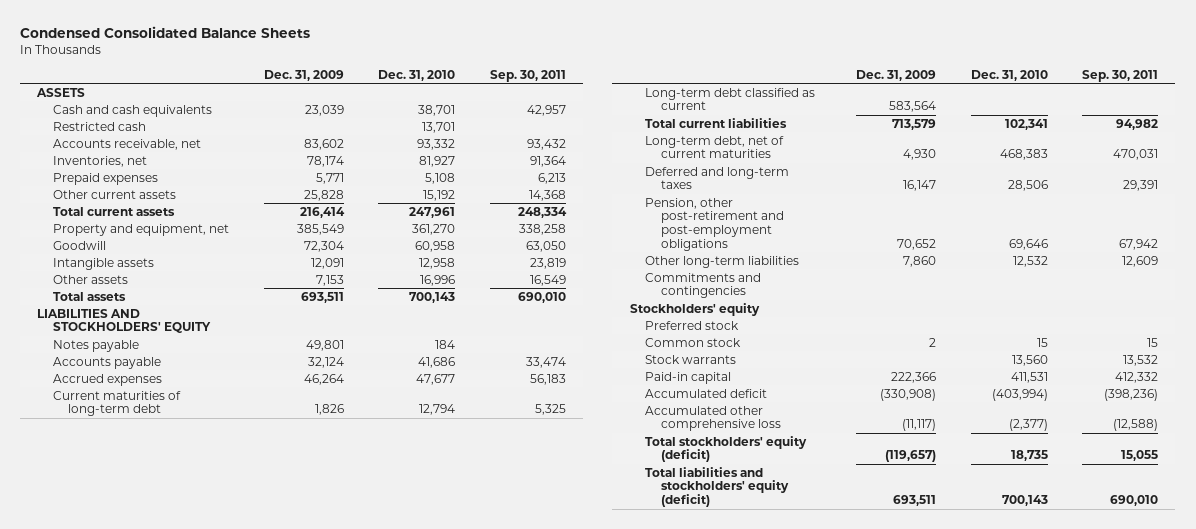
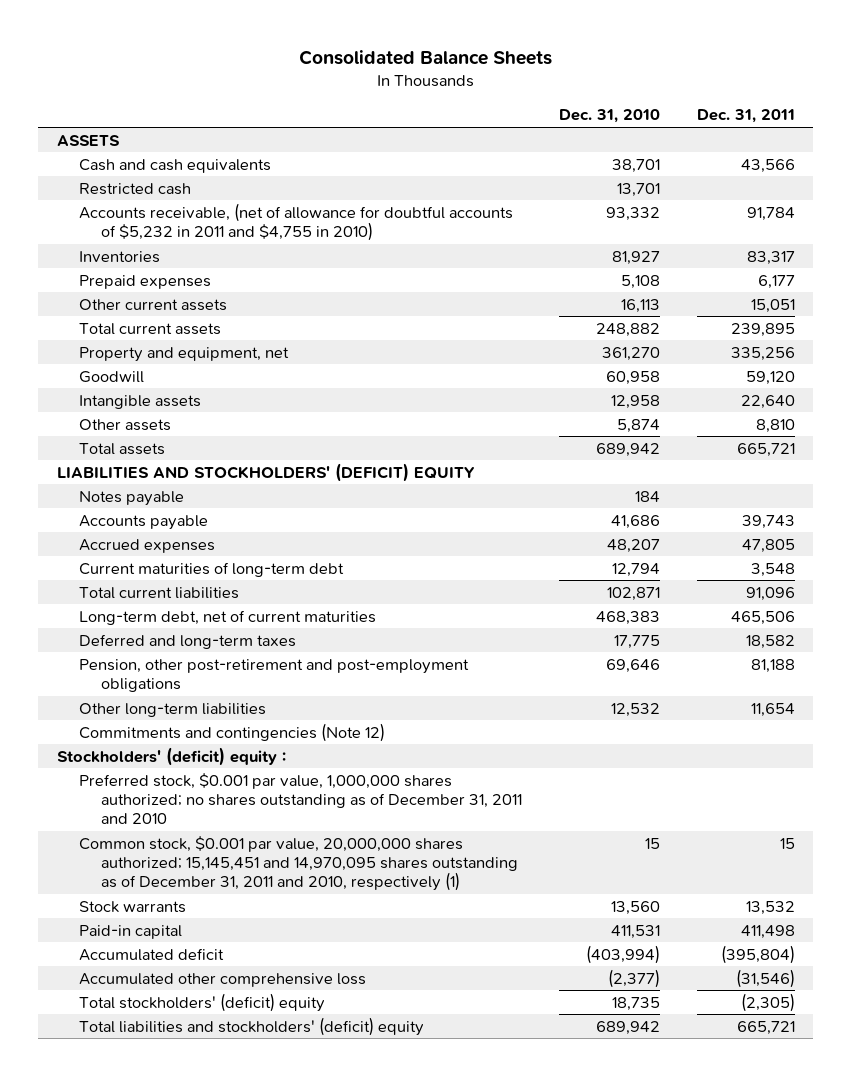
- Condensed Consolidated Balance Sheets
+ Consolidated Balance Sheets
- | Dec. 31, 2009 | Dec. 31, 2010 | Sep. 30, 2011
+ | Dec. 31, 2010 | Dec. 31, 2011
- Accounts receivable, net | 83,602 | 93,332 | 93,432
- Inventories, net | 78,174 | 81,927 | 91,364
+ Accounts receivable, (net of allowance for doubtful accounts of $5,232 in 2011 and $4,755 in 2010) | 93,332 | 91,784
+ Inventories | 81,927 | 83,317
- Other current assets | 25,828 | 15,192 | 14,368
- Total current assets | 216,414 | 247,961 | 248,334
+ Other current assets | 16,113 | 15,051
+ Total current assets | 248,882 | 239,895
- Other assets | 7,153 | 16,996 | 16,549
- Total assets | 693,511 | 700,143 | 690,010
- LIABILITIES AND STOCKHOLDERS' EQUITY
+ Other assets | 5,874 | 8,810
+ Total assets | 689,942 | 665,721
+ LIABILITIES AND STOCKHOLDERS' (DEFICIT) EQUITY
- Accrued expenses | 46,264 | 47,677 | 56,183
+ Accrued expenses | 48,207 | 47,805
- Long-term debt classified as current | 583,564 | |
- Total current liabilities | 713,579 | 102,341 | 94,982
+ Total current liabilities | 102,871 | 91,096
- Deferred and long-term taxes | 16,147 | 28,506 | 29,391
+ Deferred and long-term taxes | 17,775 | 18,582
- Commitments and contingencies
- Stockholders' equity
- Preferred stock
- Common stock | 2 | 15 | 15
+ Commitments and contingencies (Note 12)
+ Stockholders' (deficit) equity :
+ Preferred stock, $0.001 par value, 1,000,000 shares authorized; no shares outstanding as of December 31, 2011 and 2010
+ Common stock, $0.001 par value, 20,000,000 shares authorized; 15,145,451 and 14,970,095 shares outstanding as of December 31, 2011 and 2010, respectively (1) | 15 | 15
- Total stockholders' equity (deficit) | (119,657) | 18,735 | 15,055
- Total liabilities and stockholders' equity (deficit) | 693,511 | 700,143 | 690,010
+ Total stockholders' (deficit) equity | 18,735 | (2,305)
+ Total liabilities and stockholders' (deficit) equity | 689,942 | 665,721

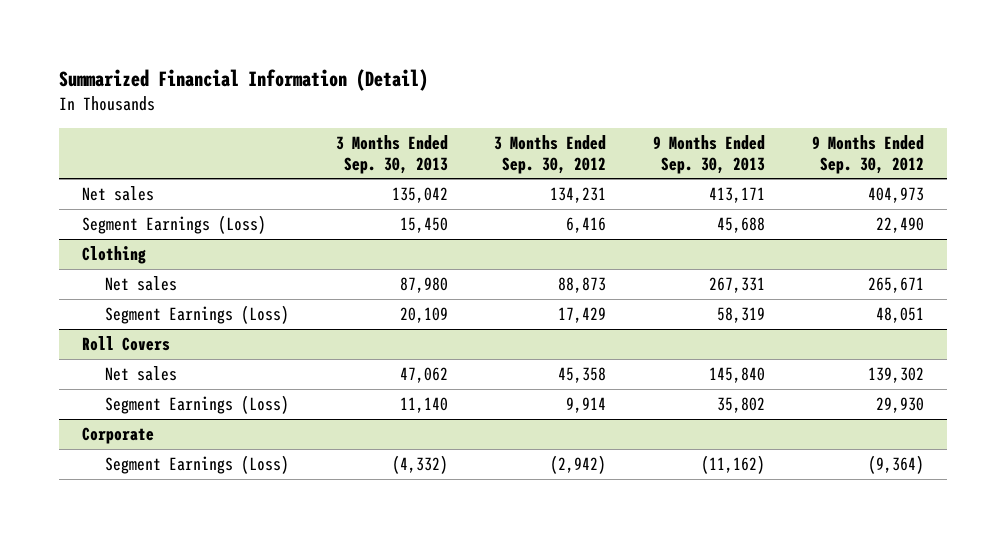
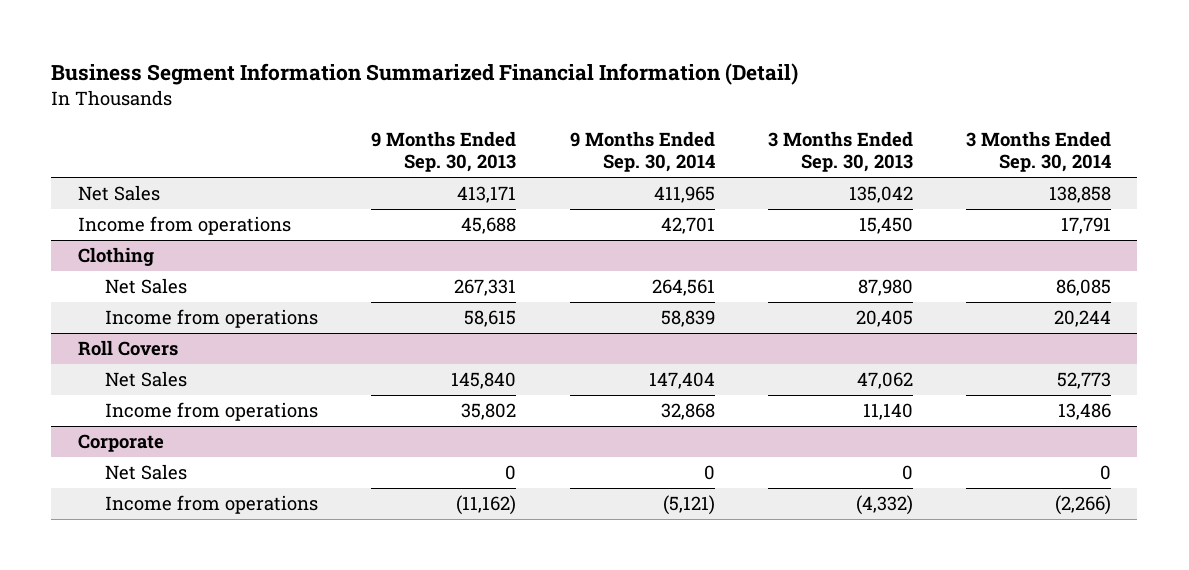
- Summarized Financial Information (Detail)
+ Business Segment Information Summarized Financial Information (Detail)
- | 3 Months Ended Sep. 30, 2013 | 3 Months Ended Sep. 30, 2012 | 9 Months Ended Sep. 30, 2013 | 9 Months Ended Sep. 30, 2012
+ | 9 Months Ended Sep. 30, 2013 | 9 Months Ended Sep. 30, 2014 | 3 Months Ended Sep. 30, 2013 | 3 Months Ended Sep. 30, 2014
- Net sales | 135,042 | 134,231 | 413,171 | 404,973
- Segment Earnings (Loss) | 15,450 | 6,416 | 45,688 | 22,490
+ Net Sales | 413,171 | 411,965 | 135,042 | 138,858
+ Income from operations | 45,688 | 42,701 | 15,450 | 17,791
@ Clothing
- Net sales | 87,980 | 88,873 | 267,331 | 265,671
- Segment Earnings (Loss) | 20,109 | 17,429 | 58,319 | 48,051
+ Net Sales | 267,331 | 264,561 | 87,980 | 86,085
+ Income from operations | 58,615 | 58,839 | 20,405 | 20,244
@ Roll Covers
- Net sales | 47,062 | 45,358 | 145,840 | 139,302
- Segment Earnings (Loss) | 11,140 | 9,914 | 35,802 | 29,930
+ Net Sales | 145,840 | 147,404 | 47,062 | 52,773
+ Income from operations | 35,802 | 32,868 | 11,140 | 13,486
@ Corporate
- Segment Earnings (Loss) | (4,332) | (2,942) | (11,162) | (9,364)
+ Net Sales | 0 | 0 | 0 | 0
+ Income from operations | (11,162) | (5,121) | (4,332) | (2,266)

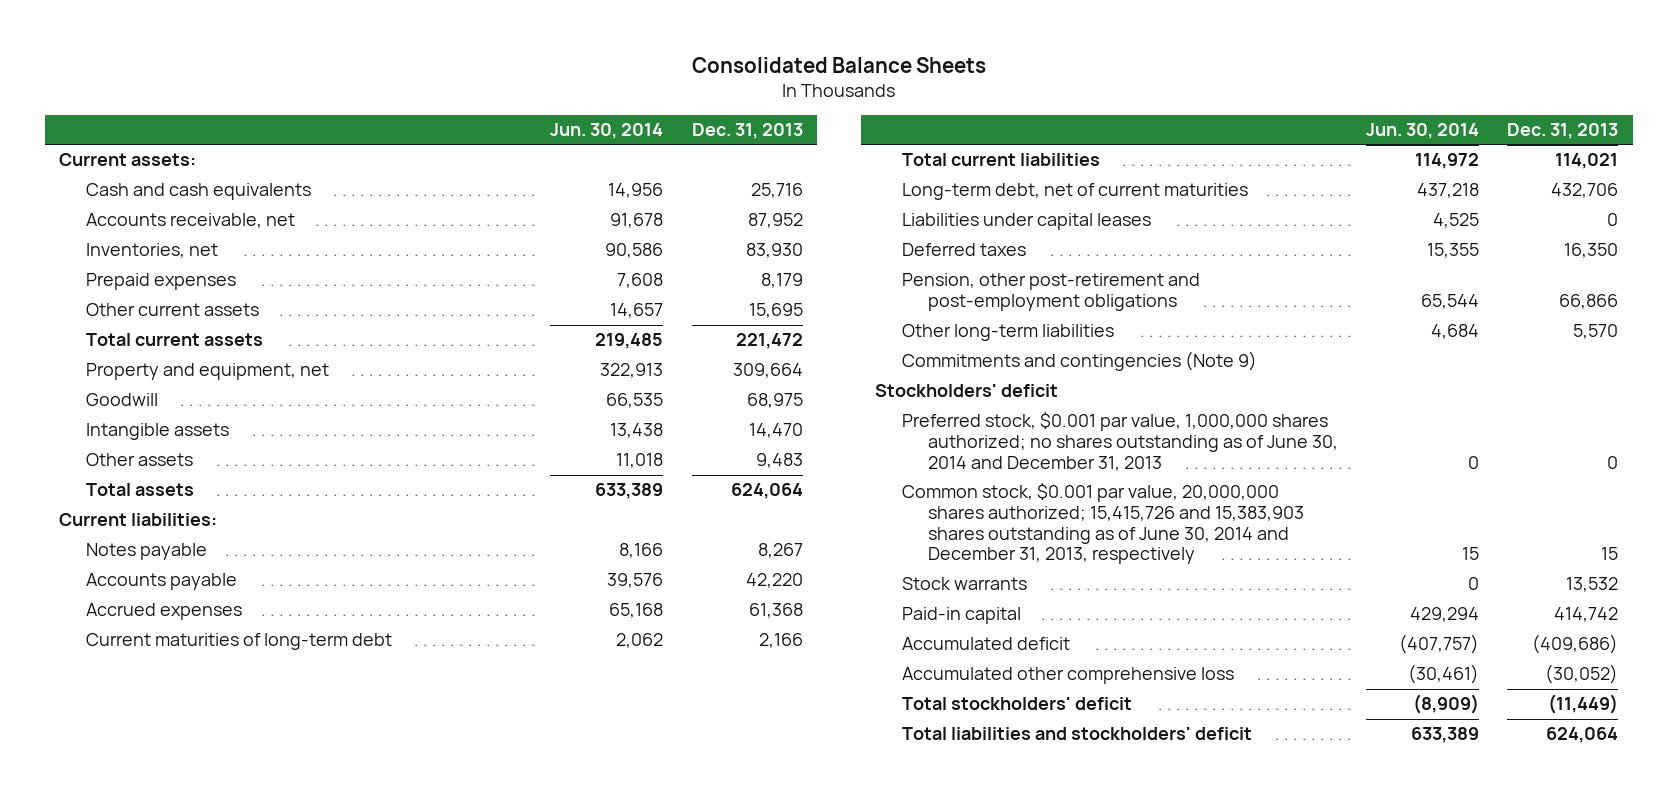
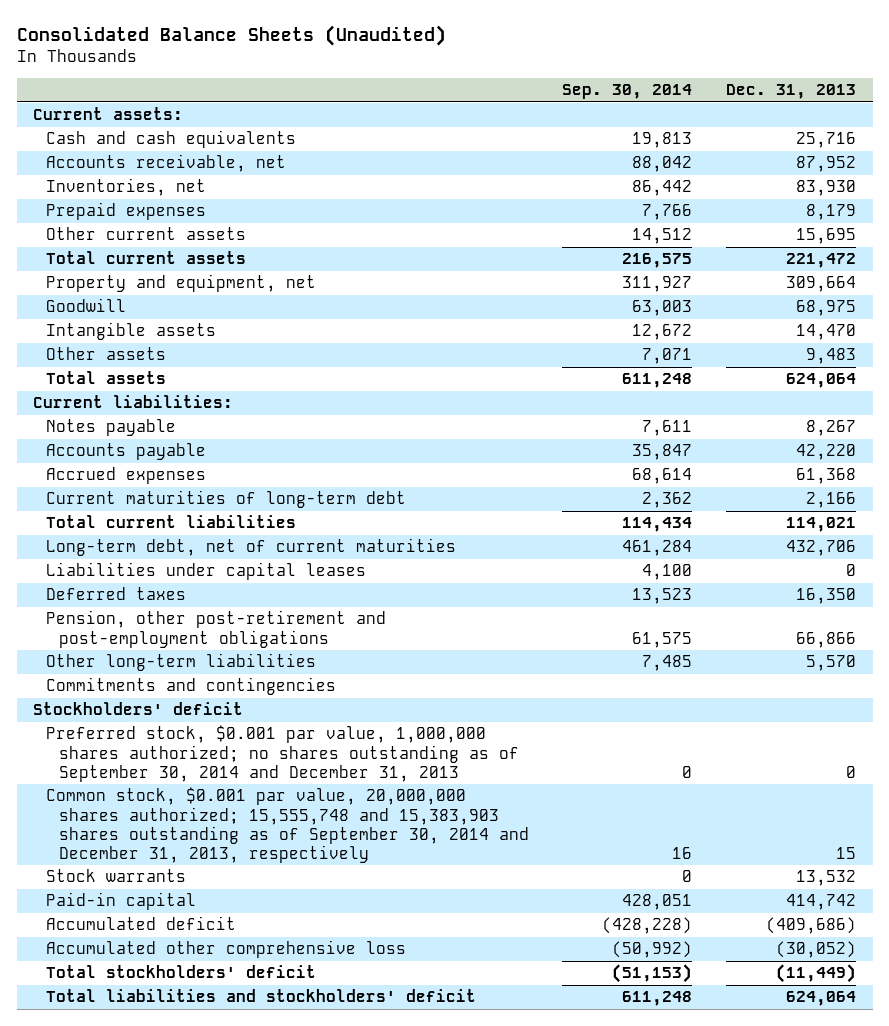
- Consolidated Balance Sheets
+ Consolidated Balance Sheets (Unaudited)
- | Jun. 30, 2014 | Dec. 31, 2013
+ | Sep. 30, 2014 | Dec. 31, 2013
- Commitments and contingencies (Note 9)
+ Commitments and contingencies
- Preferred stock, $0.001 par value, 1,000,000 shares authorized; no shares outstanding as of June 30, 2014 and December 31, 2013 | 0 | 0
- Common stock, $0.001 par value, 20,000,000 shares authorized; 15,415,726 and 15,383,903 shares outstanding as of June 30, 2014 and December 31, 2013, respectively | 15 | 15
+ Preferred stock, $0.001 par value, 1,000,000 shares authorized; no shares outstanding as of September 30, 2014 and December 31, 2013 | 0 | 0
+ Common stock, $0.001 par value, 20,000,000 shares authorized; 15,555,748 and 15,383,903 shares outstanding as of September 30, 2014 and December 31, 2013, respectively | 16 | 15

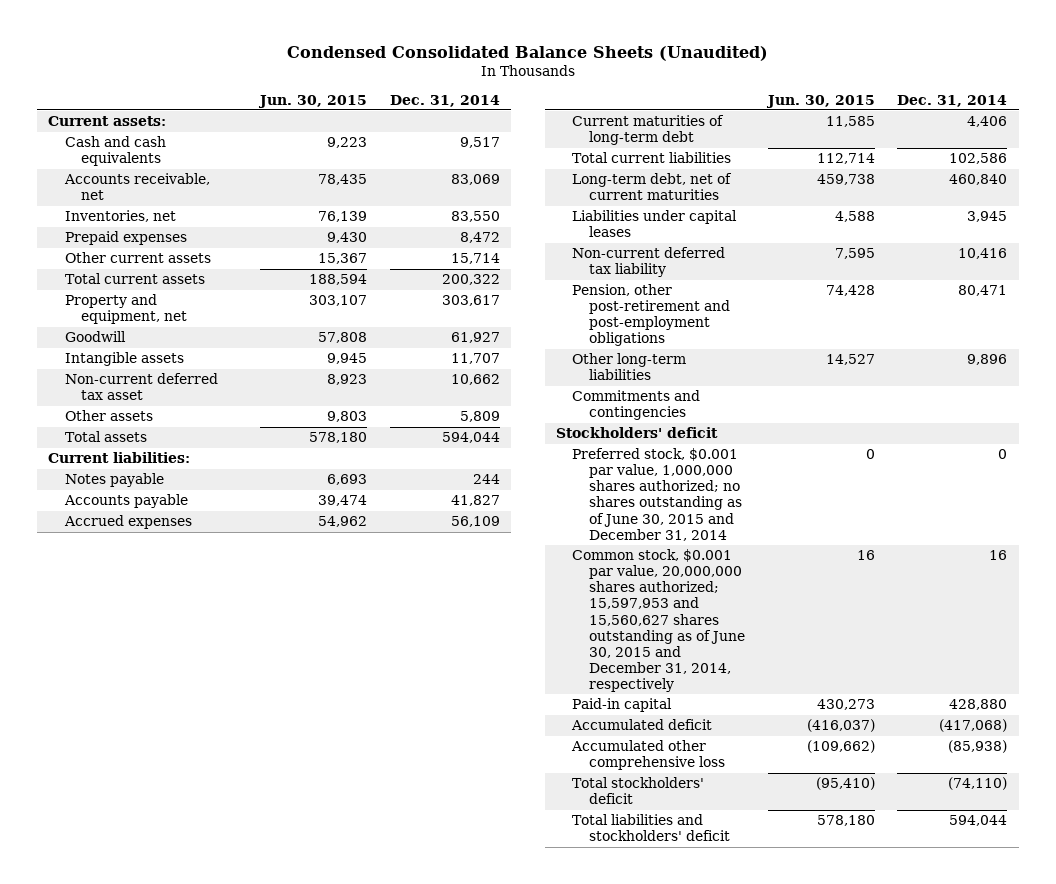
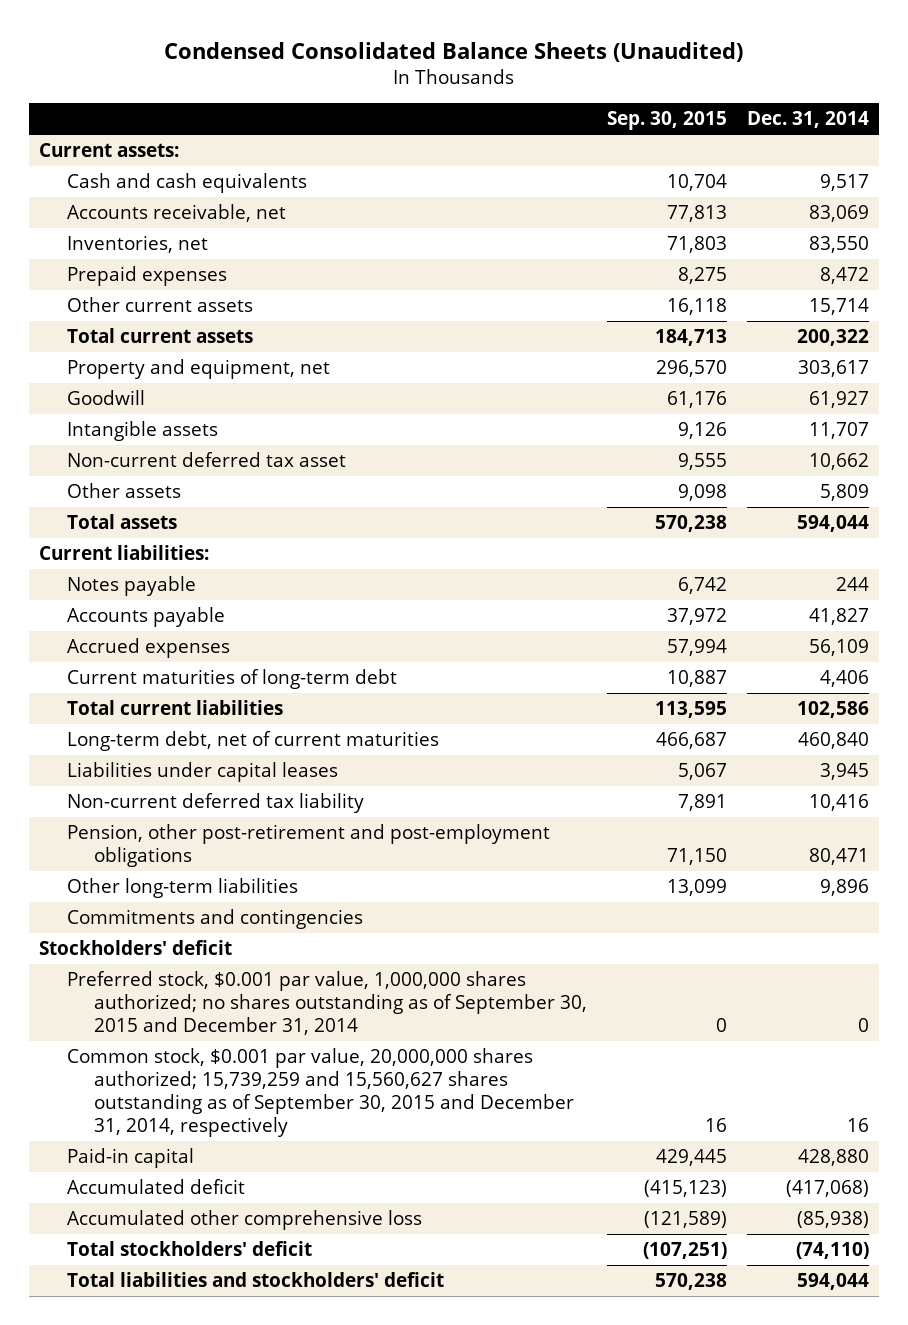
- | Jun. 30, 2015 | Dec. 31, 2014
+ | Sep. 30, 2015 | Dec. 31, 2014
- Preferred stock, $0.001 par value, 1,000,000 shares authorized; no shares outstanding as of June 30, 2015 and December 31, 2014 | 0 | 0
- Common stock, $0.001 par value, 20,000,000 shares authorized; 15,597,953 and 15,560,627 shares outstanding as of June 30, 2015 and December 31, 2014, respectively | 16 | 16
+ Preferred stock, $0.001 par value, 1,000,000 shares authorized; no shares outstanding as of September 30, 2015 and December 31, 2014 | 0 | 0
+ Common stock, $0.001 par value, 20,000,000 shares authorized; 15,739,259 and 15,560,627 shares outstanding as of September 30, 2015 and December 31, 2014, respectively | 16 | 16

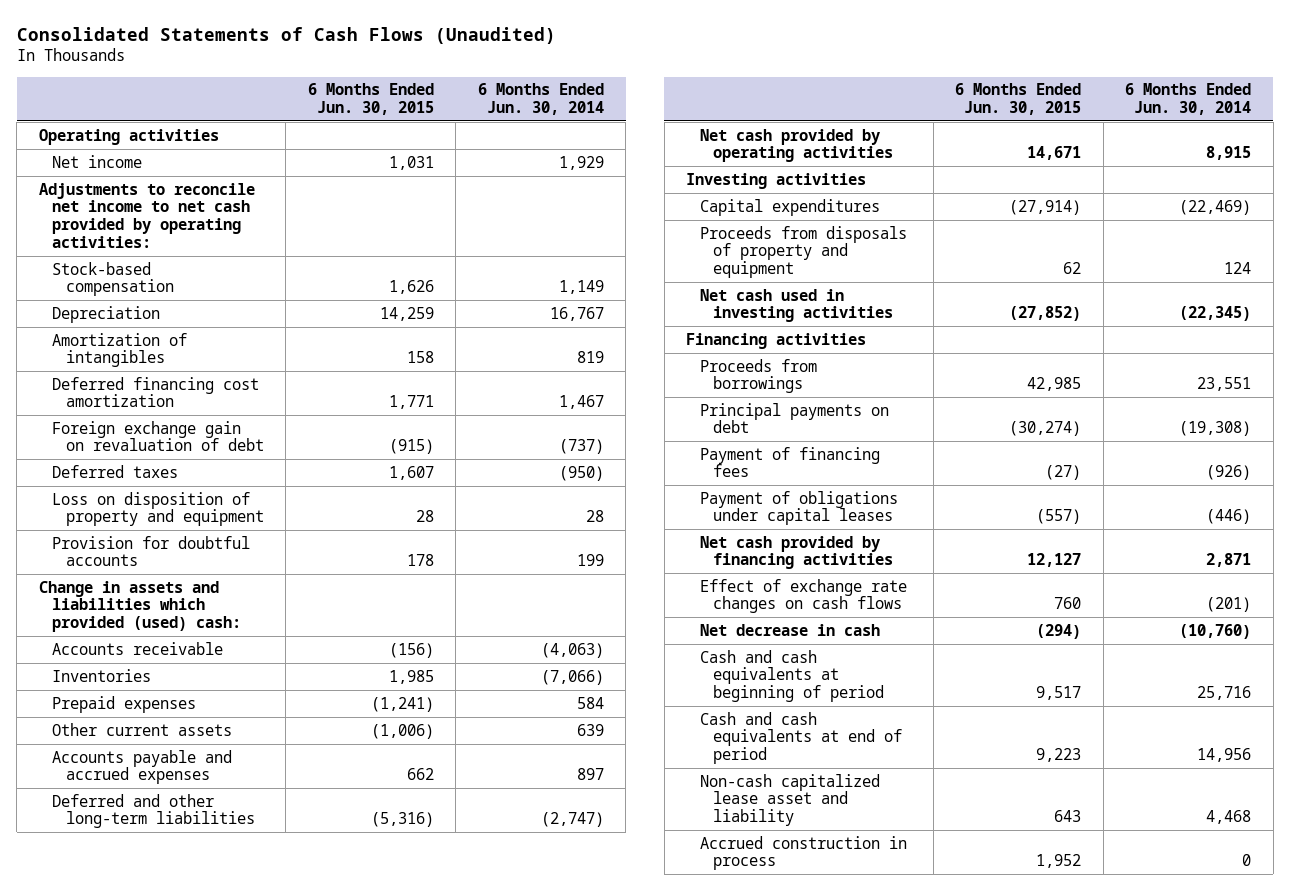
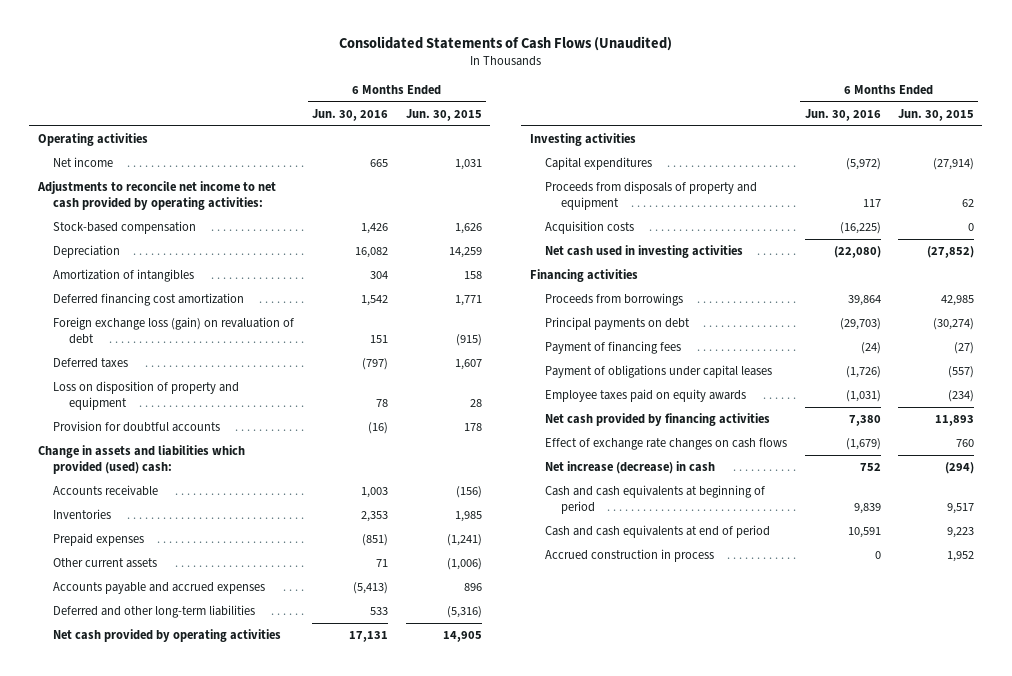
- | 6 Months Ended Jun. 30, 2015 | 6 Months Ended Jun. 30, 2014
+ | 6 Months Ended Jun. 30, 2016 | 6 Months Ended Jun. 30, 2015
- Foreign exchange gain on revaluation of debt | (915) | (737)
+ Foreign exchange loss (gain) on revaluation of debt | 151 | (915)
- Accounts payable and accrued expenses | 662 | 897
+ Accounts payable and accrued expenses | (5,413) | 896
- Net cash provided by operating activities | 14,671 | 8,915
+ Net cash provided by operating activities | 17,131 | 14,905
+ Acquisition costs | (16,225) | 0
- Net cash provided by financing activities | 12,127 | 2,871
+ Employee taxes paid on equity awards | (1,031) | (234)
+ Net cash provided by financing activities | 7,380 | 11,893
- Net decrease in cash | (294) | (10,760)
+ Net increase (decrease) in cash | 752 | (294)
- Non-cash capitalized lease asset and liability | 643 | 4,468

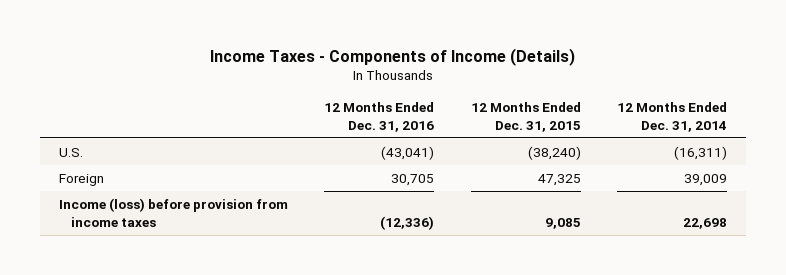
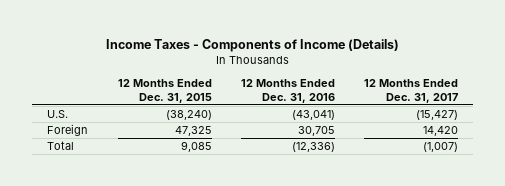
- | 12 Months Ended Dec. 31, 2016 | 12 Months Ended Dec. 31, 2015 | 12 Months Ended Dec. 31, 2014
+ | 12 Months Ended Dec. 31, 2015 | 12 Months Ended Dec. 31, 2016 | 12 Months Ended Dec. 31, 2017
- Income (loss) before provision from income taxes | (12,336) | 9,085 | 22,698
+ Total | 9,085 | (12,336) | (1,007)

